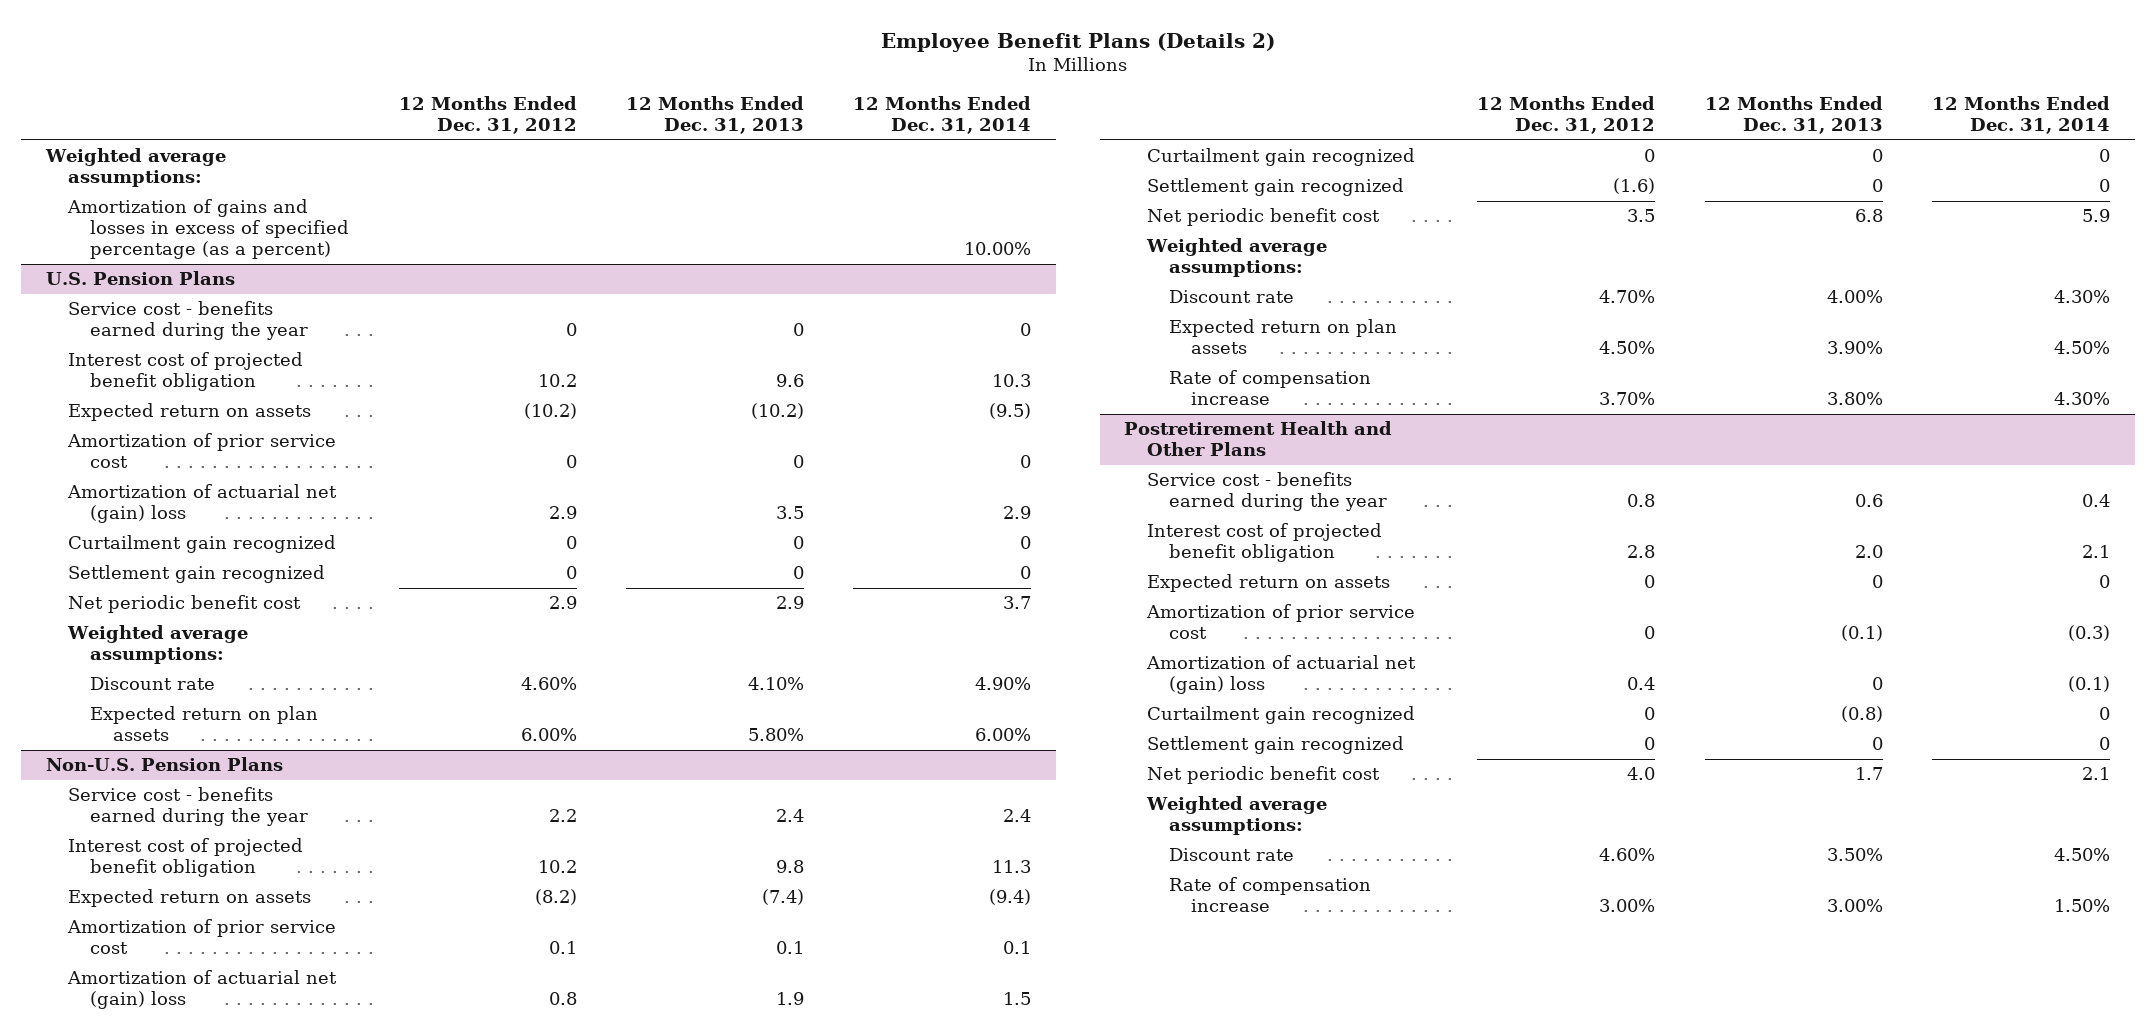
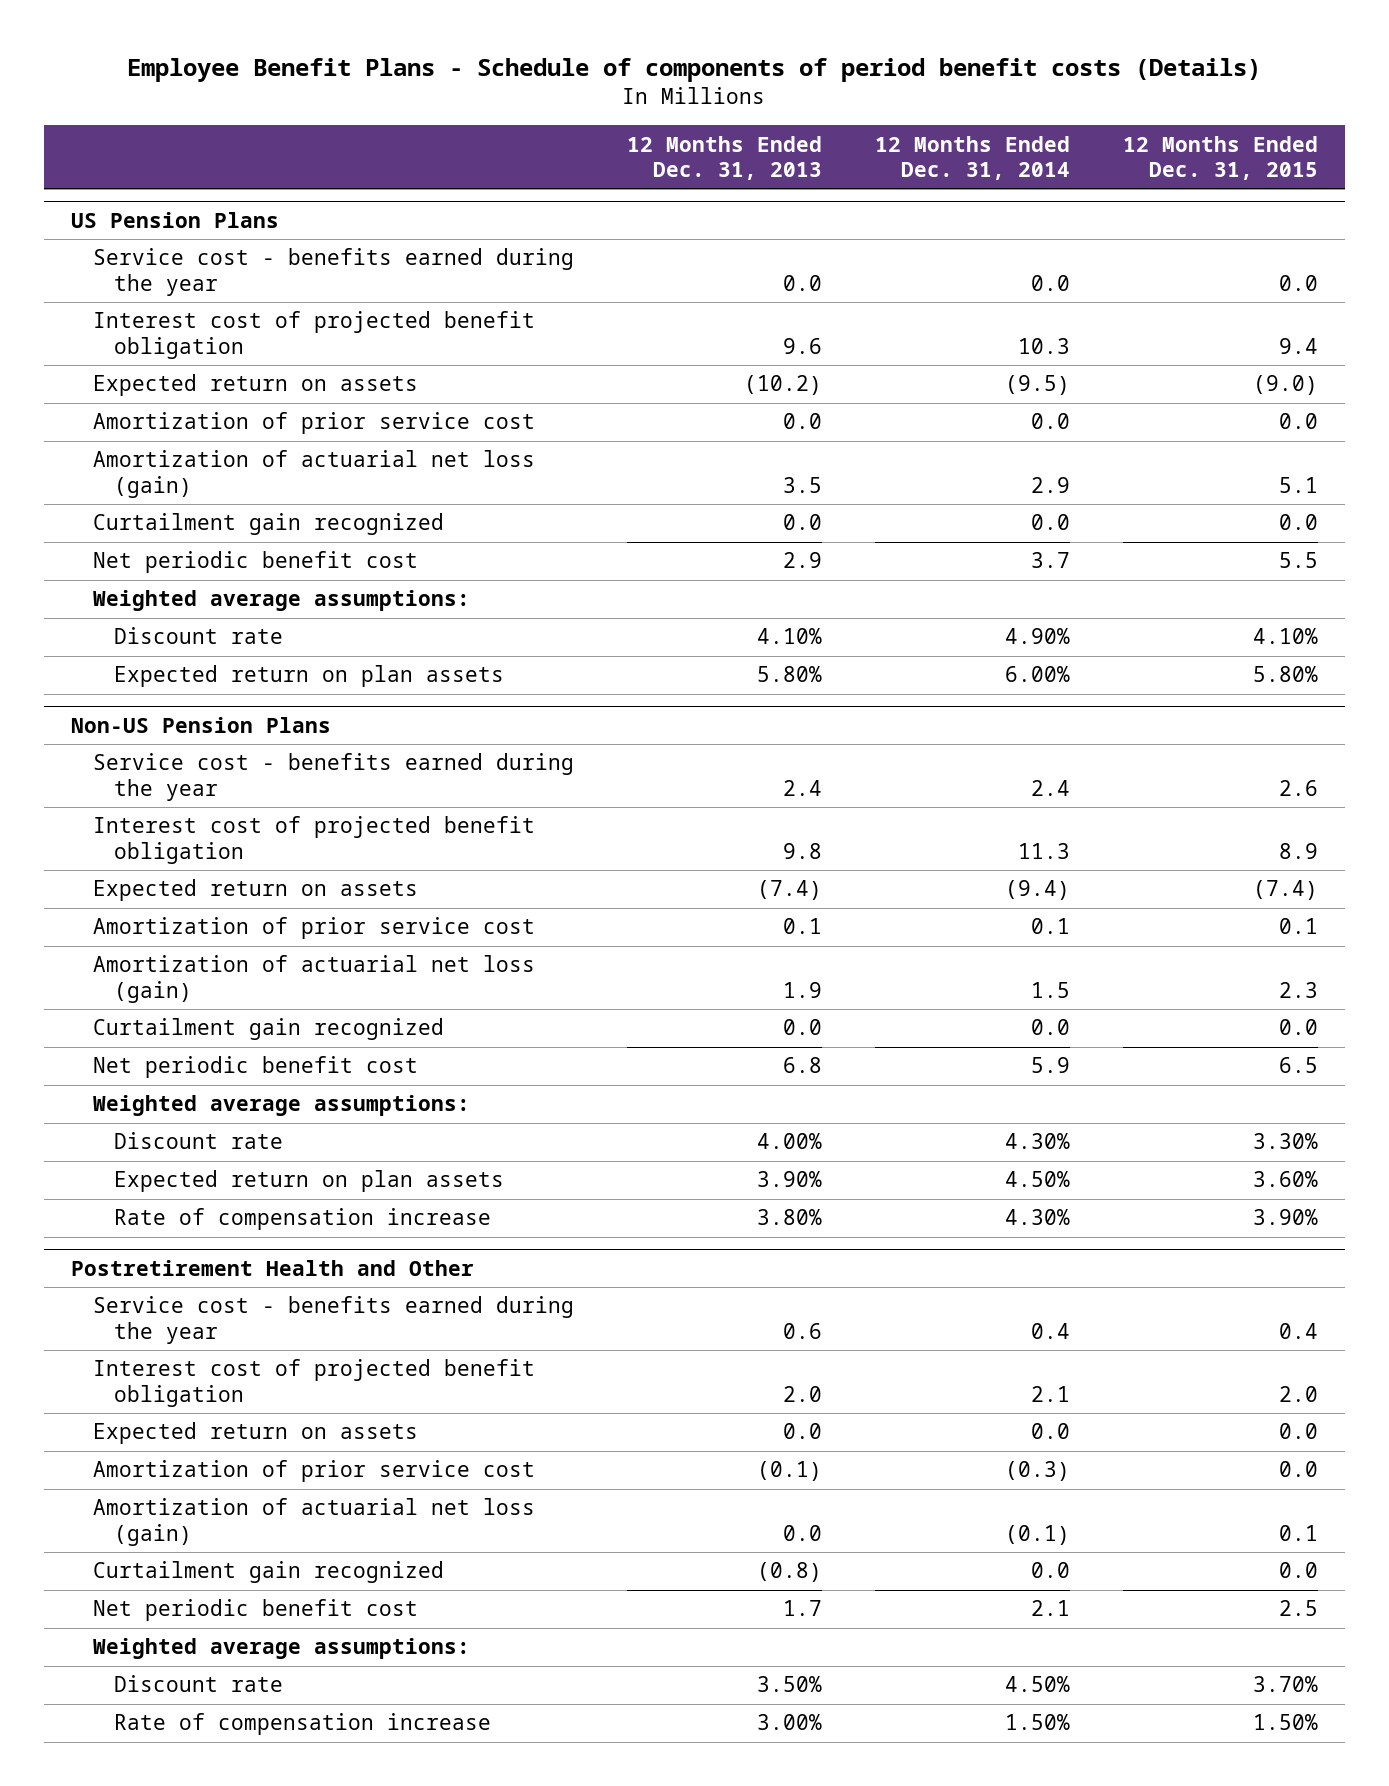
- Employee Benefit Plans (Details 2)
+ Employee Benefit Plans - Schedule of components of period benefit costs (Details)
- | 12 Months Ended Dec. 31, 2012 | 12 Months Ended Dec. 31, 2013 | 12 Months Ended Dec. 31, 2014
+ | 12 Months Ended Dec. 31, 2013 | 12 Months Ended Dec. 31, 2014 | 12 Months Ended Dec. 31, 2015
- Weighted average assumptions:
- Amortization of gains and losses in excess of specified percentage (as a percent) | | | 10.00%
- U.S. Pension Plans
- Service cost - benefits earned during the year | 0 | 0 | 0
+ US Pension Plans
+ Service cost - benefits earned during the year | 0.0 | 0.0 | 0.0
- Amortization of prior service cost | 0 | 0 | 0
- Amortization of actuarial net (gain) loss | 2.9 | 3.5 | 2.9
- Curtailment gain recognized | 0 | 0 | 0
- Settlement gain recognized | 0 | 0 | 0
+ Amortization of prior service cost | 0.0 | 0.0 | 0.0
+ Amortization of actuarial net loss (gain) | 3.5 | 2.9 | 5.1
+ Curtailment gain recognized | 0.0 | 0.0 | 0.0
- Non-U.S. Pension Plans
+ Non-US Pension Plans
- Amortization of actuarial net (gain) loss | 0.8 | 1.9 | 1.5
- Curtailment gain recognized | 0 | 0 | 0
- Settlement gain recognized | (1.6) | 0 | 0
+ Amortization of actuarial net loss (gain) | 1.9 | 1.5 | 2.3
+ Curtailment gain recognized | 0.0 | 0.0 | 0.0
- Postretirement Health and Other Plans
+ Postretirement Health and Other
- Expected return on assets | 0 | 0 | 0
+ Expected return on assets | 0.0 | 0.0 | 0.0
- Amortization of actuarial net (gain) loss | 0.4 | 0 | (0.1)
- Curtailment gain recognized | 0 | (0.8) | 0
- Settlement gain recognized | 0 | 0 | 0
+ Amortization of actuarial net loss (gain) | 0.0 | (0.1) | 0.1
+ Curtailment gain recognized | (0.8) | 0.0 | 0.0

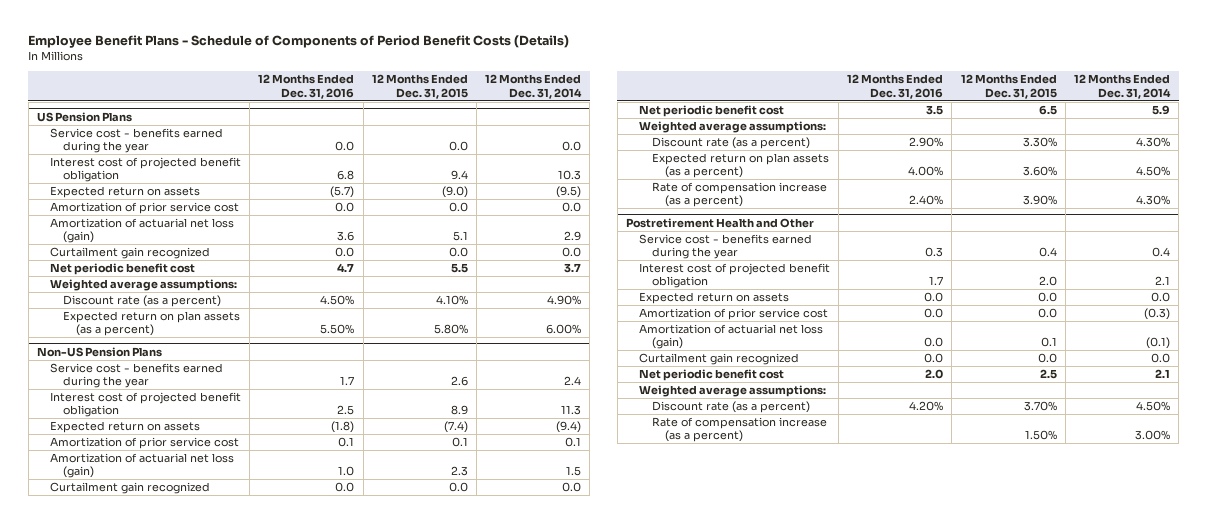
- Employee Benefit Plans - Schedule of components of period benefit costs (Details)
+ Employee Benefit Plans - Schedule of Components of Period Benefit Costs (Details)
- | 12 Months Ended Dec. 31, 2013 | 12 Months Ended Dec. 31, 2014 | 12 Months Ended Dec. 31, 2015
+ | 12 Months Ended Dec. 31, 2016 | 12 Months Ended Dec. 31, 2015 | 12 Months Ended Dec. 31, 2014
@ US Pension Plans
- Discount rate | 4.10% | 4.90% | 4.10%
- Expected return on plan assets | 5.80% | 6.00% | 5.80%
+ Discount rate (as a percent) | 4.50% | 4.10% | 4.90%
+ Expected return on plan assets (as a percent) | 5.50% | 5.80% | 6.00%
@ Non-US Pension Plans
- Discount rate | 4.00% | 4.30% | 3.30%
- Expected return on plan assets | 3.90% | 4.50% | 3.60%
- Rate of compensation increase | 3.80% | 4.30% | 3.90%
+ Discount rate (as a percent) | 2.90% | 3.30% | 4.30%
+ Expected return on plan assets (as a percent) | 4.00% | 3.60% | 4.50%
+ Rate of compensation increase (as a percent) | 2.40% | 3.90% | 4.30%
@ Postretirement Health and Other
- Discount rate | 3.50% | 4.50% | 3.70%
- Rate of compensation increase | 3.00% | 1.50% | 1.50%
+ Discount rate (as a percent) | 4.20% | 3.70% | 4.50%
+ Rate of compensation increase (as a percent) | | 1.50% | 3.00%

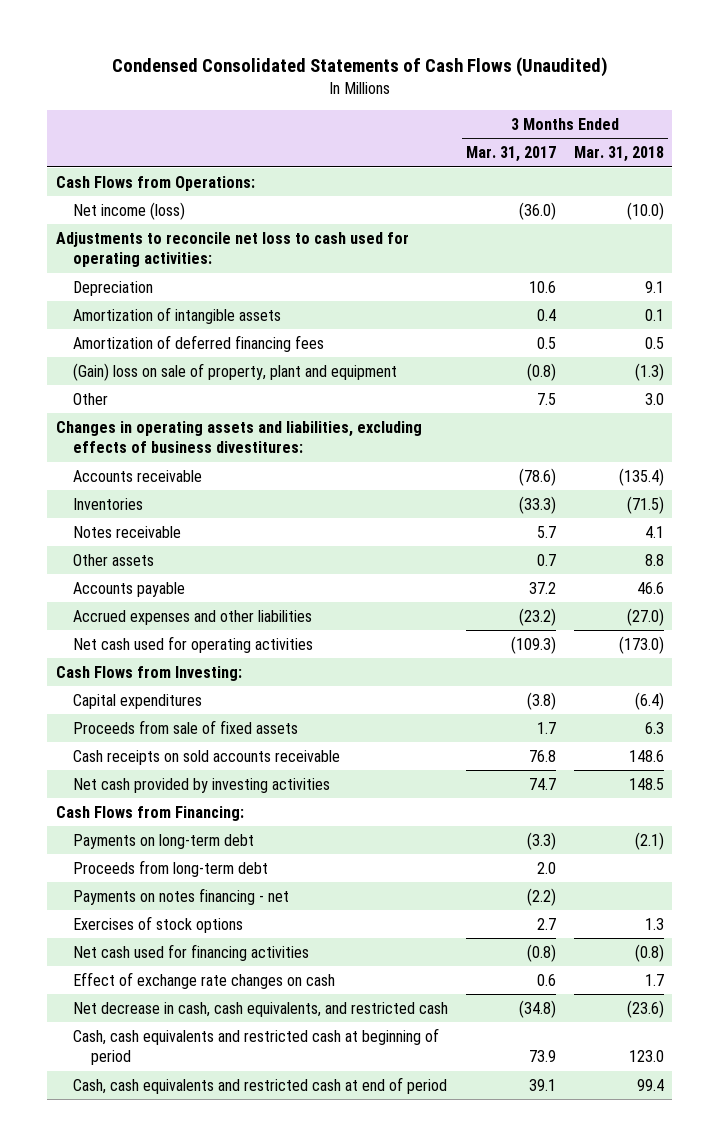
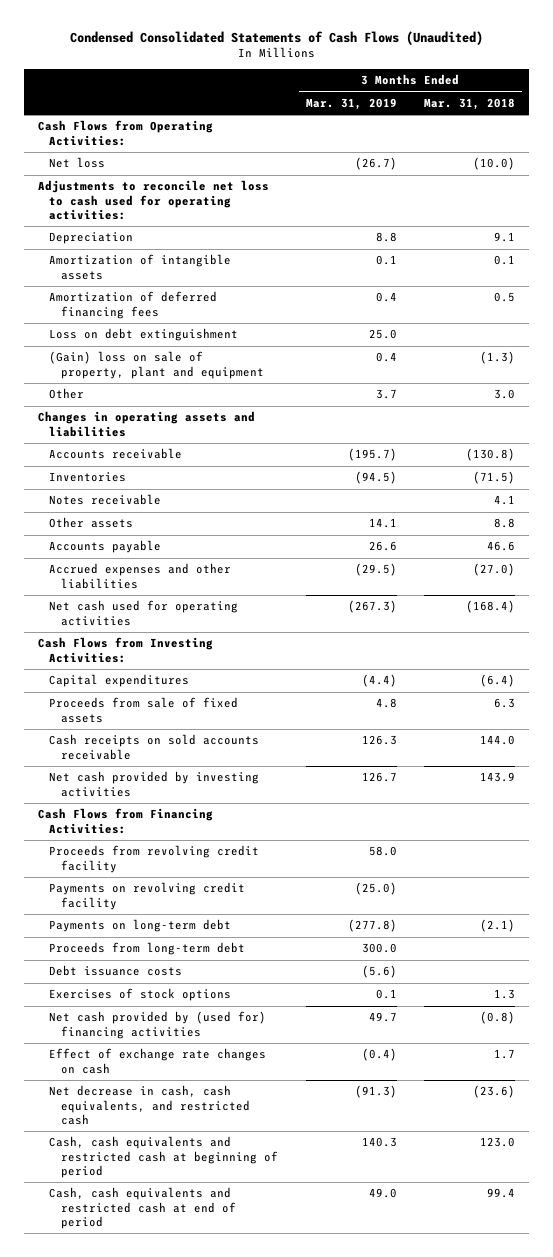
- | 3 Months Ended Mar. 31, 2017 | 3 Months Ended Mar. 31, 2018
+ | 3 Months Ended Mar. 31, 2019 | 3 Months Ended Mar. 31, 2018
- Cash Flows from Operations:
- Net income (loss) | (36.0) | (10.0)
+ Cash Flows from Operating Activities:
+ Net loss | (26.7) | (10.0)
+ Loss on debt extinguishment | 25.0 |
- Changes in operating assets and liabilities, excluding effects of business divestitures:
- Accounts receivable | (78.6) | (135.4)
+ Changes in operating assets and liabilities
+ Accounts receivable | (195.7) | (130.8)
- Net cash used for operating activities | (109.3) | (173.0)
- Cash Flows from Investing:
+ Net cash used for operating activities | (267.3) | (168.4)
+ Cash Flows from Investing Activities:
- Cash receipts on sold accounts receivable | 76.8 | 148.6
- Net cash provided by investing activities | 74.7 | 148.5
- Cash Flows from Financing:
+ Cash receipts on sold accounts receivable | 126.3 | 144.0
+ Net cash provided by investing activities | 126.7 | 143.9
+ Cash Flows from Financing Activities:
+ Proceeds from revolving credit facility | 58.0 |
+ Payments on revolving credit facility | (25.0) |
- Payments on notes financing - net | (2.2) |
+ Debt issuance costs | (5.6) |
- Net cash used for financing activities | (0.8) | (0.8)
+ Net cash provided by (used for) financing activities | 49.7 | (0.8)

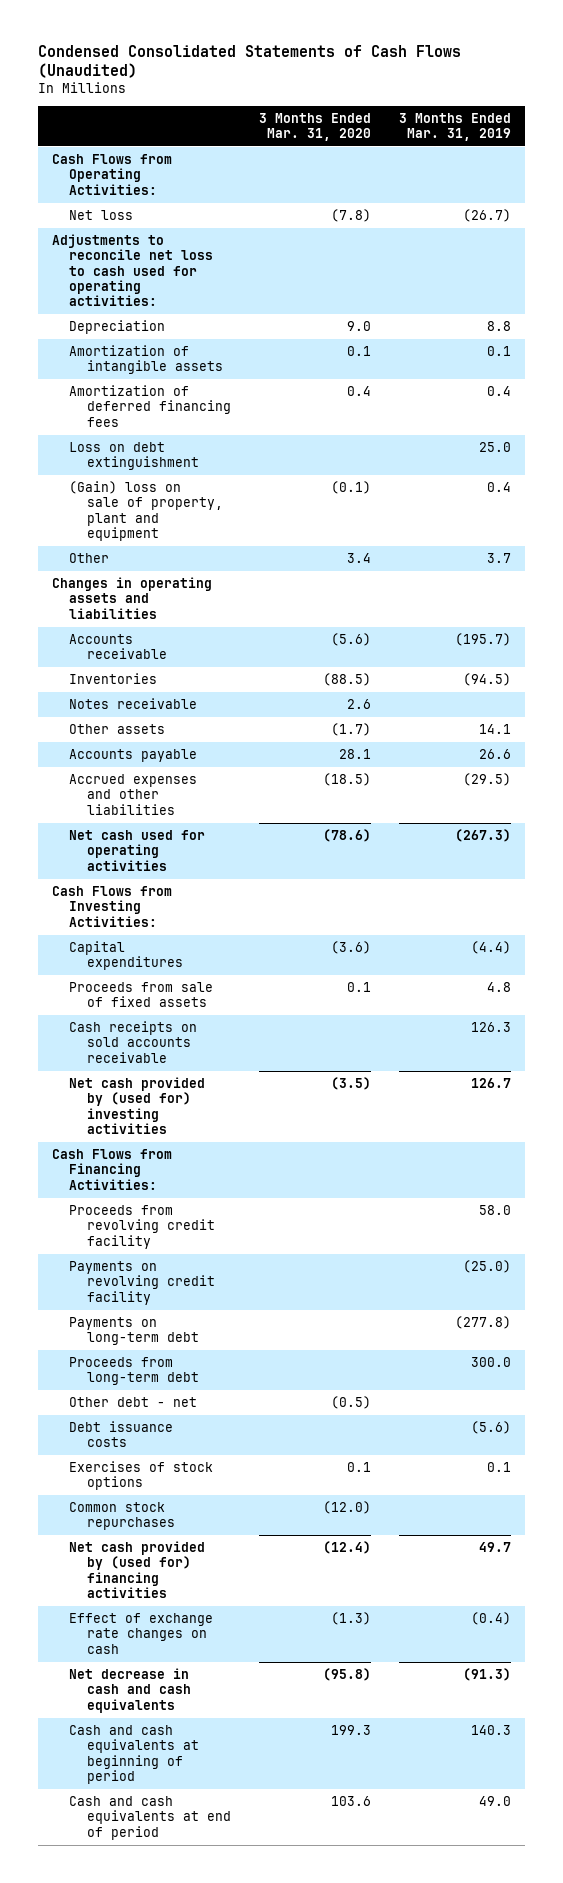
- | 3 Months Ended Mar. 31, 2019 | 3 Months Ended Mar. 31, 2018
+ | 3 Months Ended Mar. 31, 2020 | 3 Months Ended Mar. 31, 2019
- Net cash provided by investing activities | 126.7 | 143.9
+ Net cash provided by (used for) investing activities | (3.5) | 126.7
+ Other debt - net | (0.5) |
+ Common stock repurchases | (12.0) |
- Net decrease in cash, cash equivalents, and restricted cash | (91.3) | (23.6)
- Cash, cash equivalents and restricted cash at beginning of period | 140.3 | 123.0
- Cash, cash equivalents and restricted cash at end of period | 49.0 | 99.4
+ Net decrease in cash and cash equivalents | (95.8) | (91.3)
+ Cash and cash equivalents at beginning of period | 199.3 | 140.3
+ Cash and cash equivalents at end of period | 103.6 | 49.0

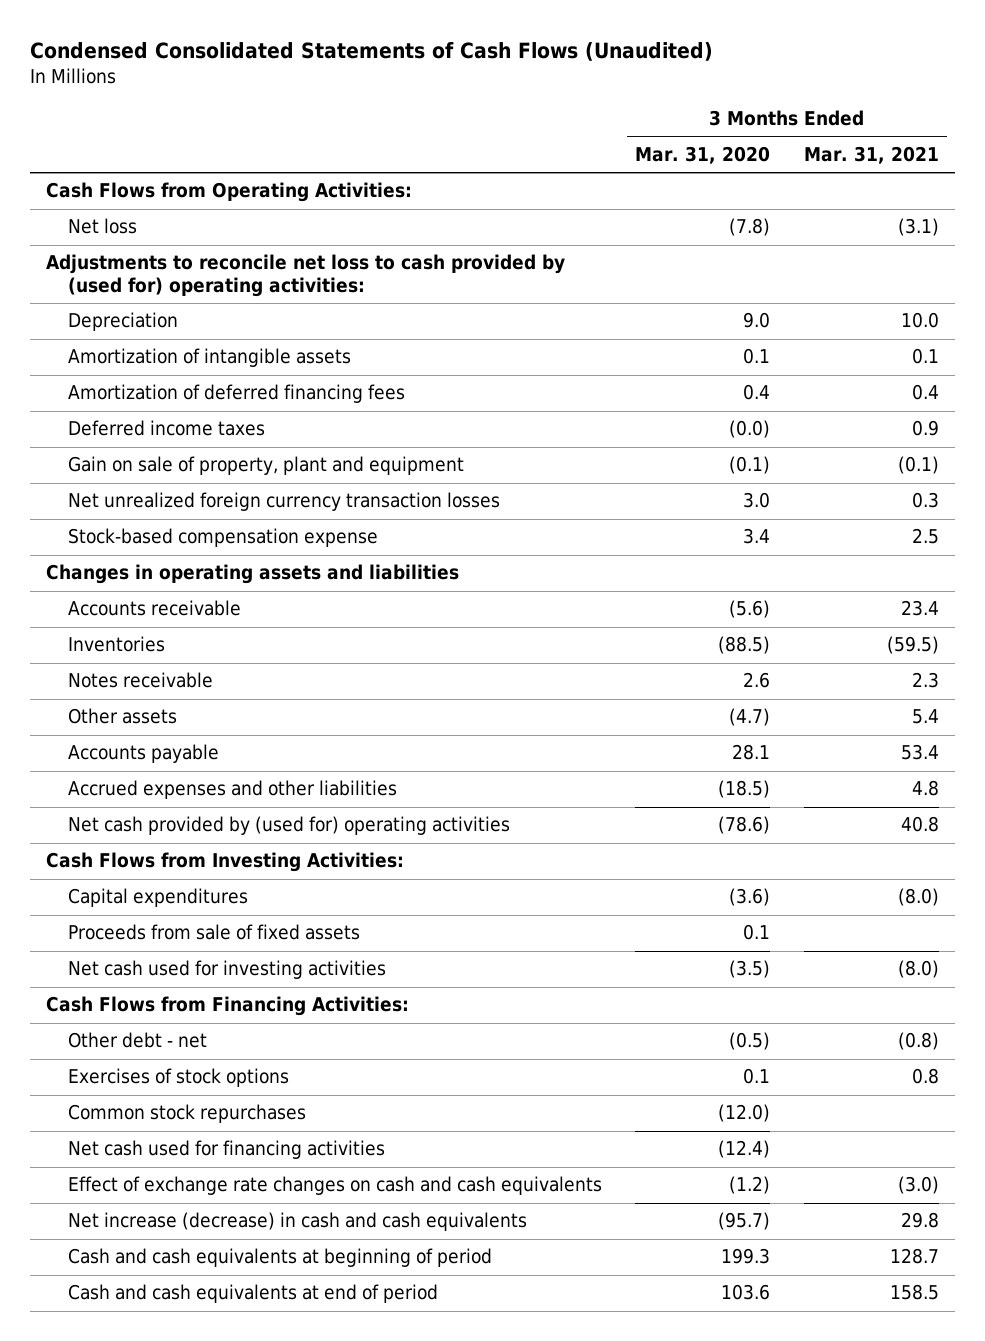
- | 3 Months Ended Mar. 31, 2020 | 3 Months Ended Mar. 31, 2019
+ | 3 Months Ended Mar. 31, 2020 | 3 Months Ended Mar. 31, 2021
- Adjustments to reconcile net loss to cash used for operating activities:
+ Adjustments to reconcile net loss to cash provided by (used for) operating activities:
- Loss on debt extinguishment | | 25.0
- (Gain) loss on sale of property, plant and equipment | (0.1) | 0.4
- Other | 3.4 | 3.7
+ Deferred income taxes | (0.0) | 0.9
+ Gain on sale of property, plant and equipment | (0.1) | (0.1)
+ Net unrealized foreign currency transaction losses | 3.0 | 0.3
+ Stock-based compensation expense | 3.4 | 2.5
- Other assets | (1.7) | 14.1
+ Other assets | (4.7) | 5.4
- Net cash used for operating activities | (78.6) | (267.3)
+ Net cash provided by (used for) operating activities | (78.6) | 40.8
- Cash receipts on sold accounts receivable | | 126.3
- Net cash provided by (used for) investing activities | (3.5) | 126.7
+ Net cash used for investing activities | (3.5) | (8.0)
- Proceeds from revolving credit facility | | 58.0
- Payments on revolving credit facility | | (25.0)
- Payments on long-term debt | | (277.8)
- Proceeds from long-term debt | | 300.0
- Debt issuance costs | | (5.6)
- Net cash provided by (used for) financing activities | (12.4) | 49.7
- Effect of exchange rate changes on cash | (1.3) | (0.4)
- Net decrease in cash and cash equivalents | (95.8) | (91.3)
+ Net cash used for financing activities | (12.4) |
+ Effect of exchange rate changes on cash and cash equivalents | (1.2) | (3.0)
+ Net increase (decrease) in cash and cash equivalents | (95.7) | 29.8

